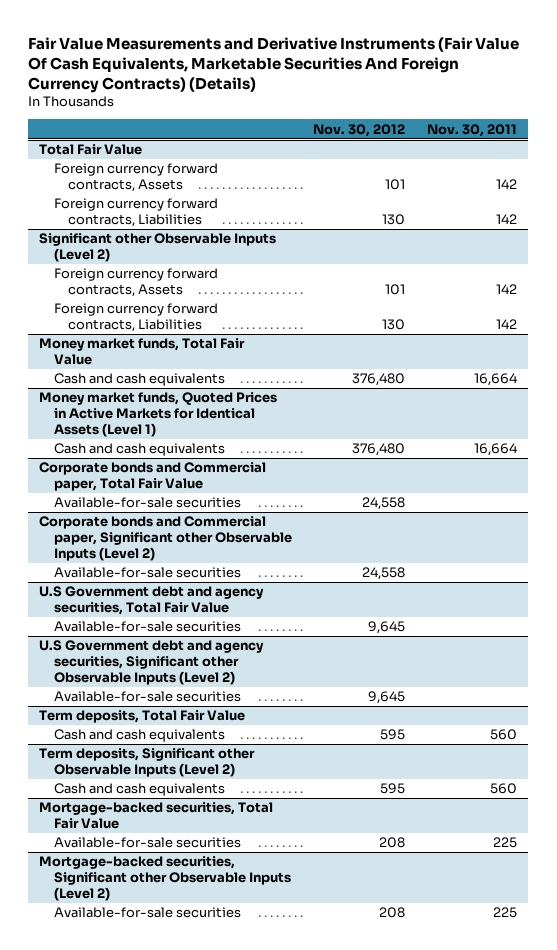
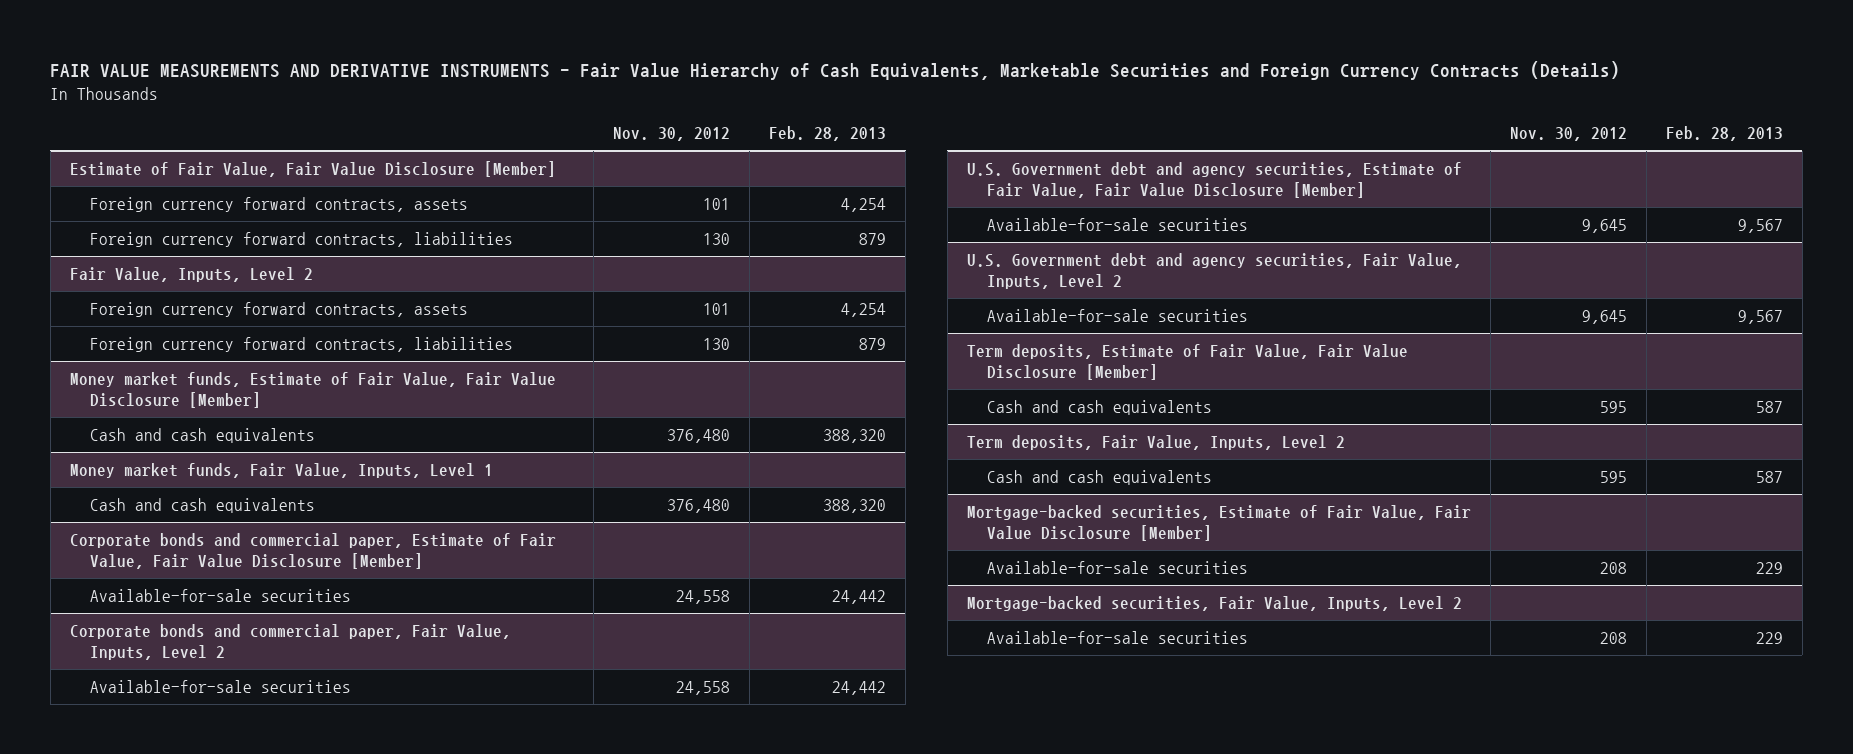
- Fair Value Measurements and Derivative Instruments (Fair Value Of Cash Equivalents, Marketable Securities And Foreign Currency Contracts) (Details)
+ FAIR VALUE MEASUREMENTS AND DERIVATIVE INSTRUMENTS - Fair Value Hierarchy of Cash Equivalents, Marketable Securities and Foreign Currency Contracts (Details)
- | Nov. 30, 2012 | Nov. 30, 2011
+ | Nov. 30, 2012 | Feb. 28, 2013
- Total Fair Value
- Foreign currency forward contracts, Assets | 101 | 142
- Foreign currency forward contracts, Liabilities | 130 | 142
- Significant other Observable Inputs (Level 2)
- Foreign currency forward contracts, Assets | 101 | 142
- Foreign currency forward contracts, Liabilities | 130 | 142
- Money market funds, Total Fair Value
+ Estimate of Fair Value, Fair Value Disclosure [Member]
+ Foreign currency forward contracts, assets | 101 | 4,254
+ Foreign currency forward contracts, liabilities | 130 | 879
+ Fair Value, Inputs, Level 2
+ Foreign currency forward contracts, assets | 101 | 4,254
+ Foreign currency forward contracts, liabilities | 130 | 879
+ Money market funds, Estimate of Fair Value, Fair Value Disclosure [Member]
- Money market funds, Quoted Prices in Active Markets for Identical Assets (Level 1)
+ Money market funds, Fair Value, Inputs, Level 1
- Corporate bonds and Commercial paper, Total Fair Value
+ Corporate bonds and commercial paper, Estimate of Fair Value, Fair Value Disclosure [Member]
- Corporate bonds and Commercial paper, Significant other Observable Inputs (Level 2)
+ Corporate bonds and commercial paper, Fair Value, Inputs, Level 2
- U.S Government debt and agency securities, Total Fair Value
+ U.S. Government debt and agency securities, Estimate of Fair Value, Fair Value Disclosure [Member]
- U.S Government debt and agency securities, Significant other Observable Inputs (Level 2)
+ U.S. Government debt and agency securities, Fair Value, Inputs, Level 2
- Term deposits, Total Fair Value
+ Term deposits, Estimate of Fair Value, Fair Value Disclosure [Member]
- Term deposits, Significant other Observable Inputs (Level 2)
+ Term deposits, Fair Value, Inputs, Level 2
- Mortgage-backed securities, Total Fair Value
+ Mortgage-backed securities, Estimate of Fair Value, Fair Value Disclosure [Member]
- Mortgage-backed securities, Significant other Observable Inputs (Level 2)
+ Mortgage-backed securities, Fair Value, Inputs, Level 2

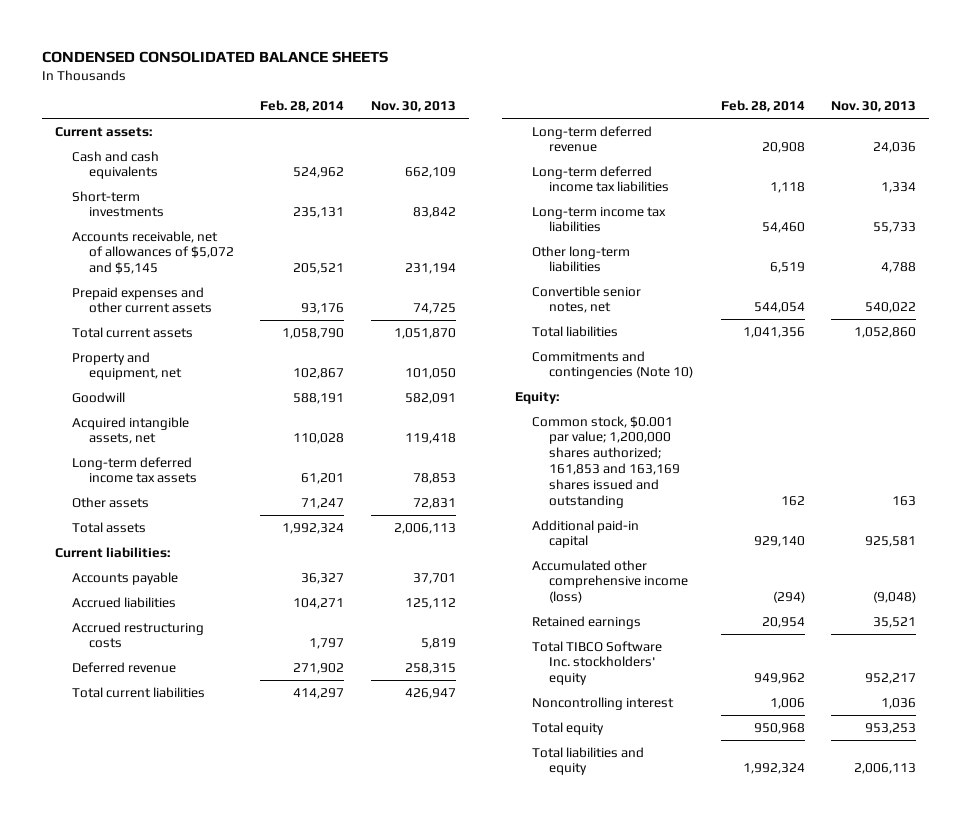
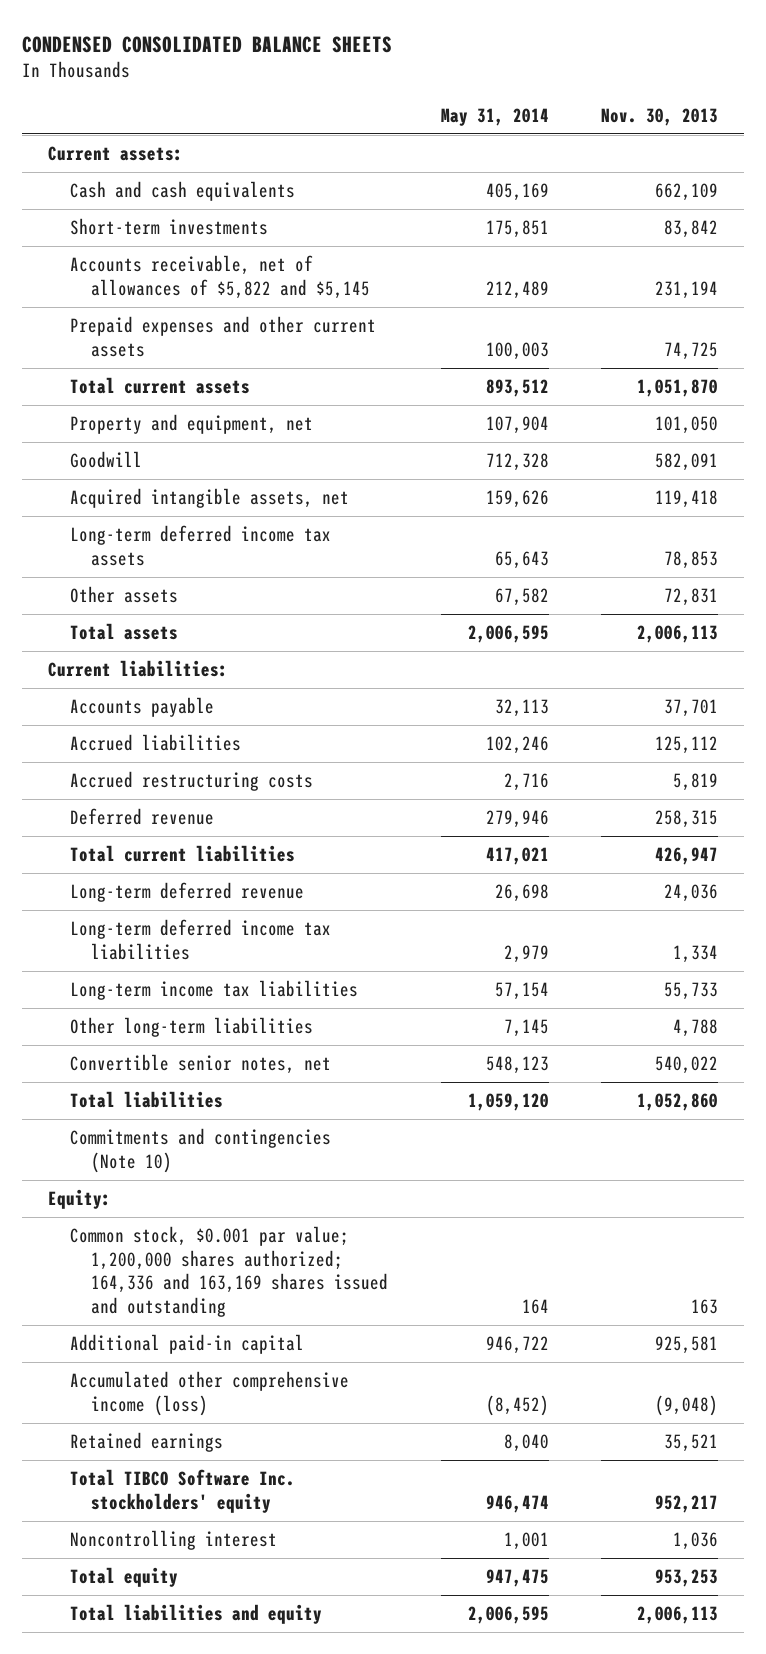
- | Feb. 28, 2014 | Nov. 30, 2013
+ | May 31, 2014 | Nov. 30, 2013
- Accounts receivable, net of allowances of $5,072 and $5,145 | 205,521 | 231,194
+ Accounts receivable, net of allowances of $5,822 and $5,145 | 212,489 | 231,194
- Common stock, $0.001 par value; 1,200,000 shares authorized; 161,853 and 163,169 shares issued and outstanding | 162 | 163
+ Common stock, $0.001 par value; 1,200,000 shares authorized; 164,336 and 163,169 shares issued and outstanding | 164 | 163

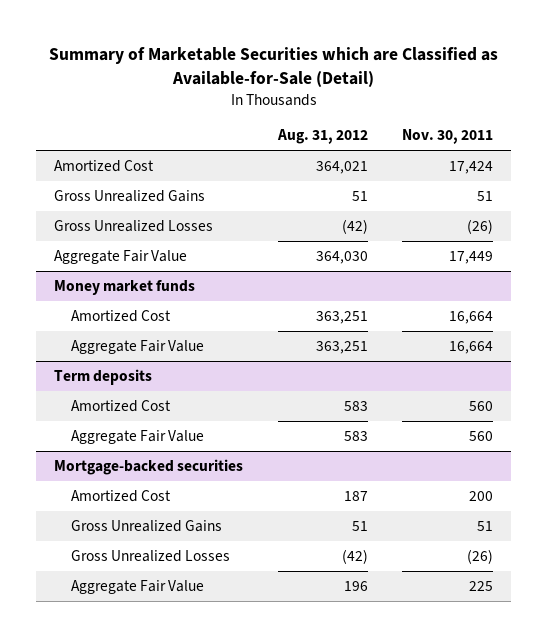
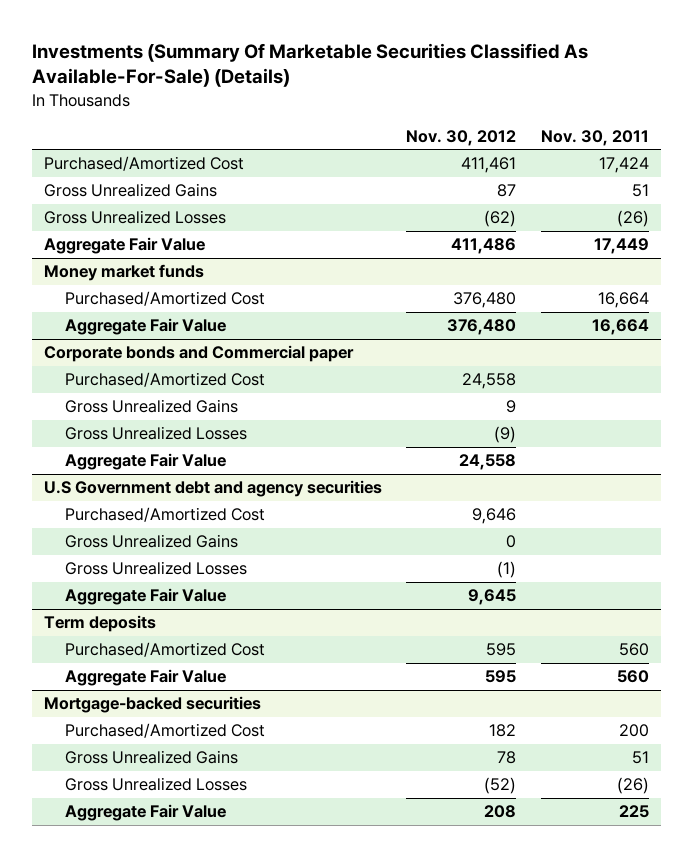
- Summary of Marketable Securities which are Classified as Available-for-Sale (Detail)
+ Investments (Summary Of Marketable Securities Classified As Available-For-Sale) (Details)
- | Aug. 31, 2012 | Nov. 30, 2011
+ | Nov. 30, 2012 | Nov. 30, 2011
- Amortized Cost | 364,021 | 17,424
+ Purchased/Amortized Cost | 411,461 | 17,424
@ Money market funds
- Amortized Cost | 363,251 | 16,664
+ Purchased/Amortized Cost | 376,480 | 16,664
+ Corporate bonds and Commercial paper
+ Purchased/Amortized Cost | 24,558 |
+ Gross Unrealized Gains | 9 |
+ Gross Unrealized Losses | (9) |
+ Aggregate Fair Value | 24,558 |
+ U.S Government debt and agency securities
+ Purchased/Amortized Cost | 9,646 |
+ Gross Unrealized Gains | 0 |
+ Gross Unrealized Losses | (1) |
+ Aggregate Fair Value | 9,645 |
@ Term deposits
- Amortized Cost | 583 | 560
+ Purchased/Amortized Cost | 595 | 560
@ Mortgage-backed securities
- Amortized Cost | 187 | 200
+ Purchased/Amortized Cost | 182 | 200

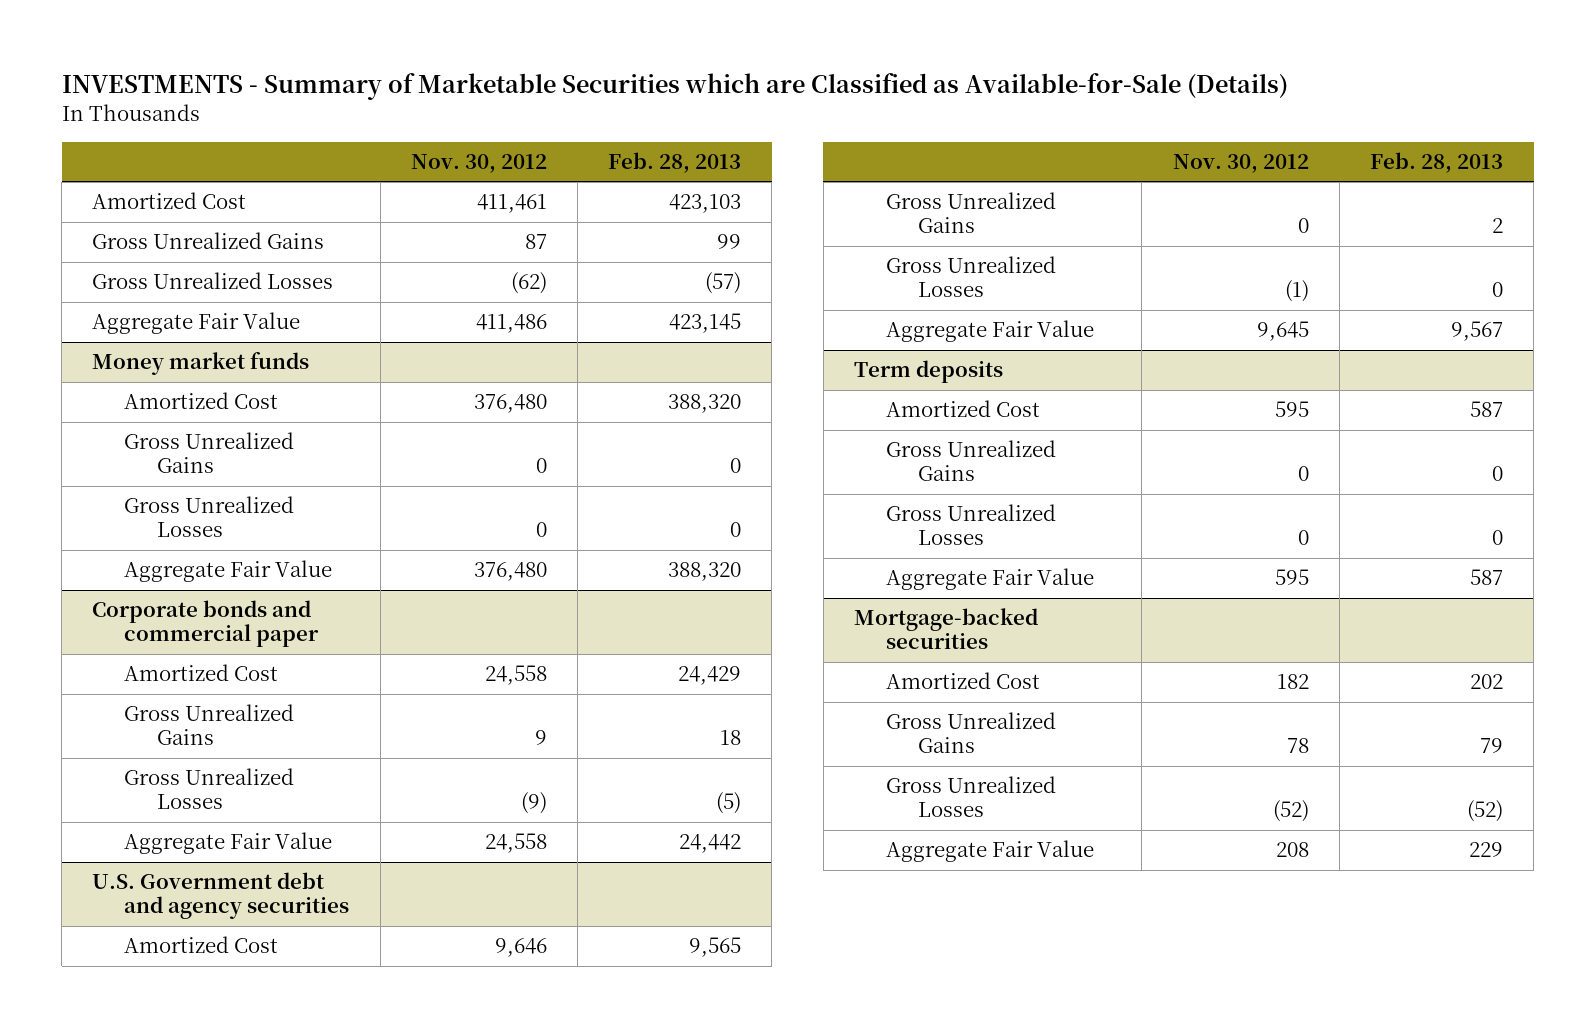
- Investments (Summary Of Marketable Securities Classified As Available-For-Sale) (Details)
+ INVESTMENTS - Summary of Marketable Securities which are Classified as Available-for-Sale (Details)
- | Nov. 30, 2012 | Nov. 30, 2011
+ | Nov. 30, 2012 | Feb. 28, 2013
- Purchased/Amortized Cost | 411,461 | 17,424
+ Amortized Cost | 411,461 | 423,103
@ Money market funds
- Purchased/Amortized Cost | 376,480 | 16,664
+ Amortized Cost | 376,480 | 388,320
+ Gross Unrealized Gains | 0 | 0
+ Gross Unrealized Losses | 0 | 0
- Corporate bonds and Commercial paper
- Purchased/Amortized Cost | 24,558 |
+ Corporate bonds and commercial paper
+ Amortized Cost | 24,558 | 24,429
- U.S Government debt and agency securities
- Purchased/Amortized Cost | 9,646 |
+ U.S. Government debt and agency securities
+ Amortized Cost | 9,646 | 9,565
@ Term deposits
- Purchased/Amortized Cost | 595 | 560
+ Amortized Cost | 595 | 587
+ Gross Unrealized Gains | 0 | 0
+ Gross Unrealized Losses | 0 | 0
@ Mortgage-backed securities
- Purchased/Amortized Cost | 182 | 200
+ Amortized Cost | 182 | 202

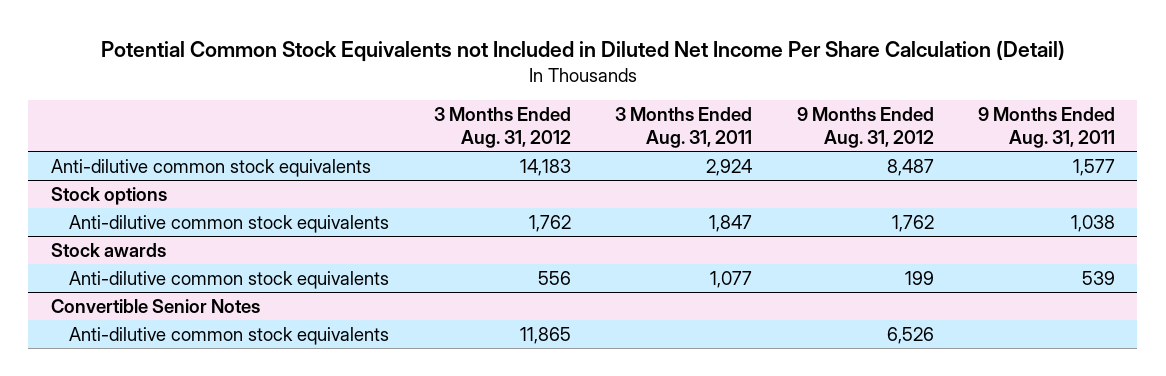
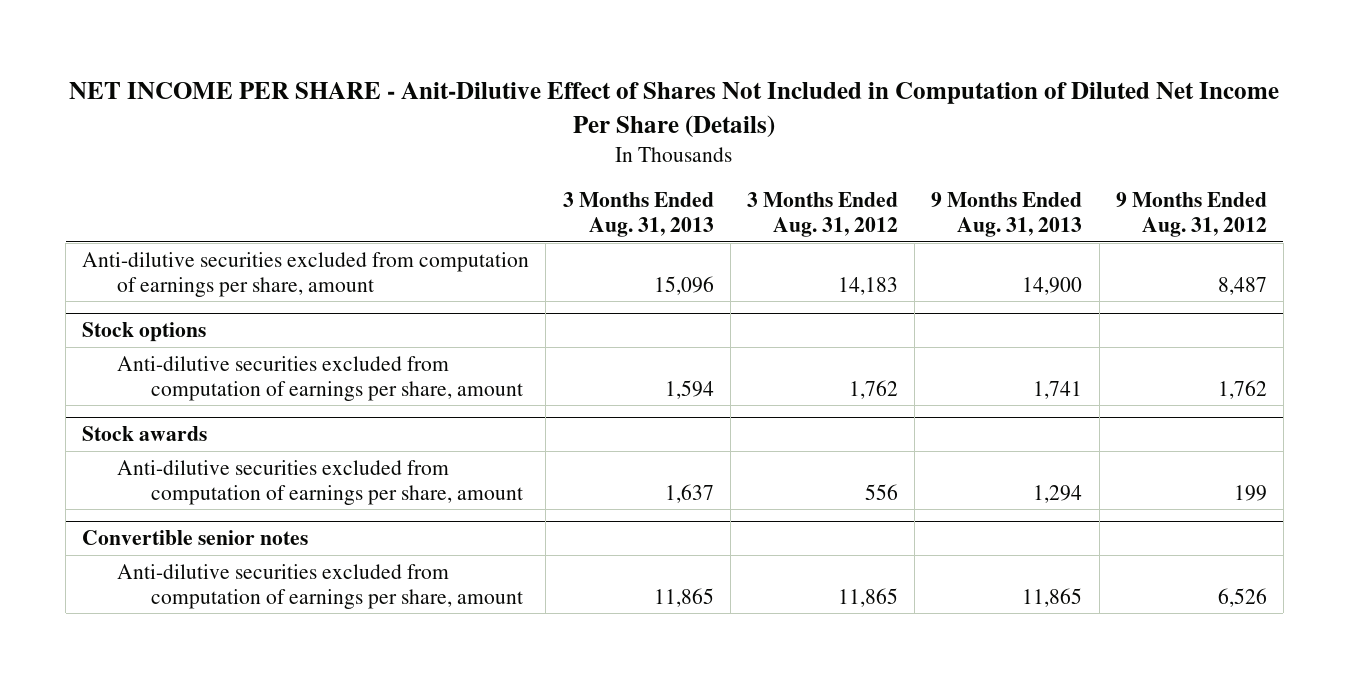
- Potential Common Stock Equivalents not Included in Diluted Net Income Per Share Calculation (Detail)
+ NET INCOME PER SHARE - Anit-Dilutive Effect of Shares Not Included in Computation of Diluted Net Income Per Share (Details)
- | 3 Months Ended Aug. 31, 2012 | 3 Months Ended Aug. 31, 2011 | 9 Months Ended Aug. 31, 2012 | 9 Months Ended Aug. 31, 2011
+ | 3 Months Ended Aug. 31, 2013 | 3 Months Ended Aug. 31, 2012 | 9 Months Ended Aug. 31, 2013 | 9 Months Ended Aug. 31, 2012
- Anti-dilutive common stock equivalents | 14,183 | 2,924 | 8,487 | 1,577
+ Anti-dilutive securities excluded from computation of earnings per share, amount | 15,096 | 14,183 | 14,900 | 8,487
@ Stock options
- Anti-dilutive common stock equivalents | 1,762 | 1,847 | 1,762 | 1,038
+ Anti-dilutive securities excluded from computation of earnings per share, amount | 1,594 | 1,762 | 1,741 | 1,762
@ Stock awards
- Anti-dilutive common stock equivalents | 556 | 1,077 | 199 | 539
- Convertible Senior Notes
- Anti-dilutive common stock equivalents | 11,865 | | 6,526 |
@ Stock awards
+ Anti-dilutive securities excluded from computation of earnings per share, amount | 1,637 | 556 | 1,294 | 199
+ Convertible senior notes
+ Anti-dilutive securities excluded from computation of earnings per share, amount | 11,865 | 11,865 | 11,865 | 6,526

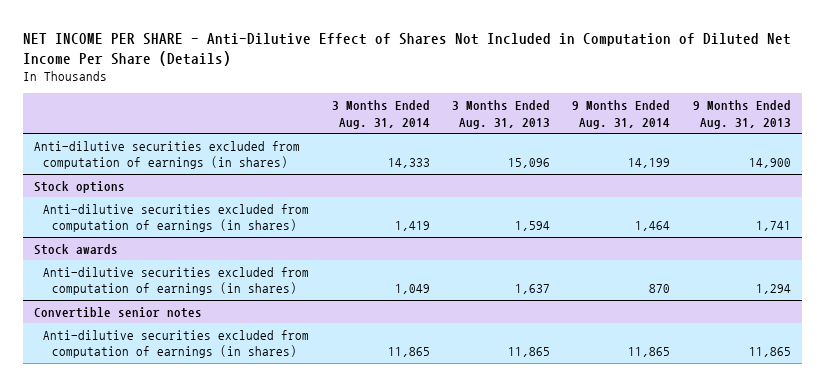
- NET INCOME PER SHARE - Anit-Dilutive Effect of Shares Not Included in Computation of Diluted Net Income Per Share (Details)
+ NET INCOME PER SHARE - Anti-Dilutive Effect of Shares Not Included in Computation of Diluted Net Income Per Share (Details)
- | 3 Months Ended Aug. 31, 2013 | 3 Months Ended Aug. 31, 2012 | 9 Months Ended Aug. 31, 2013 | 9 Months Ended Aug. 31, 2012
+ | 3 Months Ended Aug. 31, 2014 | 3 Months Ended Aug. 31, 2013 | 9 Months Ended Aug. 31, 2014 | 9 Months Ended Aug. 31, 2013
- Anti-dilutive securities excluded from computation of earnings per share, amount | 15,096 | 14,183 | 14,900 | 8,487
+ Anti-dilutive securities excluded from computation of earnings (in shares) | 14,333 | 15,096 | 14,199 | 14,900
@ Stock options
- Anti-dilutive securities excluded from computation of earnings per share, amount | 1,594 | 1,762 | 1,741 | 1,762
+ Anti-dilutive securities excluded from computation of earnings (in shares) | 1,419 | 1,594 | 1,464 | 1,741
@ Stock awards
- Anti-dilutive securities excluded from computation of earnings per share, amount | 1,637 | 556 | 1,294 | 199
+ Anti-dilutive securities excluded from computation of earnings (in shares) | 1,049 | 1,637 | 870 | 1,294
@ Convertible senior notes
- Anti-dilutive securities excluded from computation of earnings per share, amount | 11,865 | 11,865 | 11,865 | 6,526
+ Anti-dilutive securities excluded from computation of earnings (in shares) | 11,865 | 11,865 | 11,865 | 11,865

